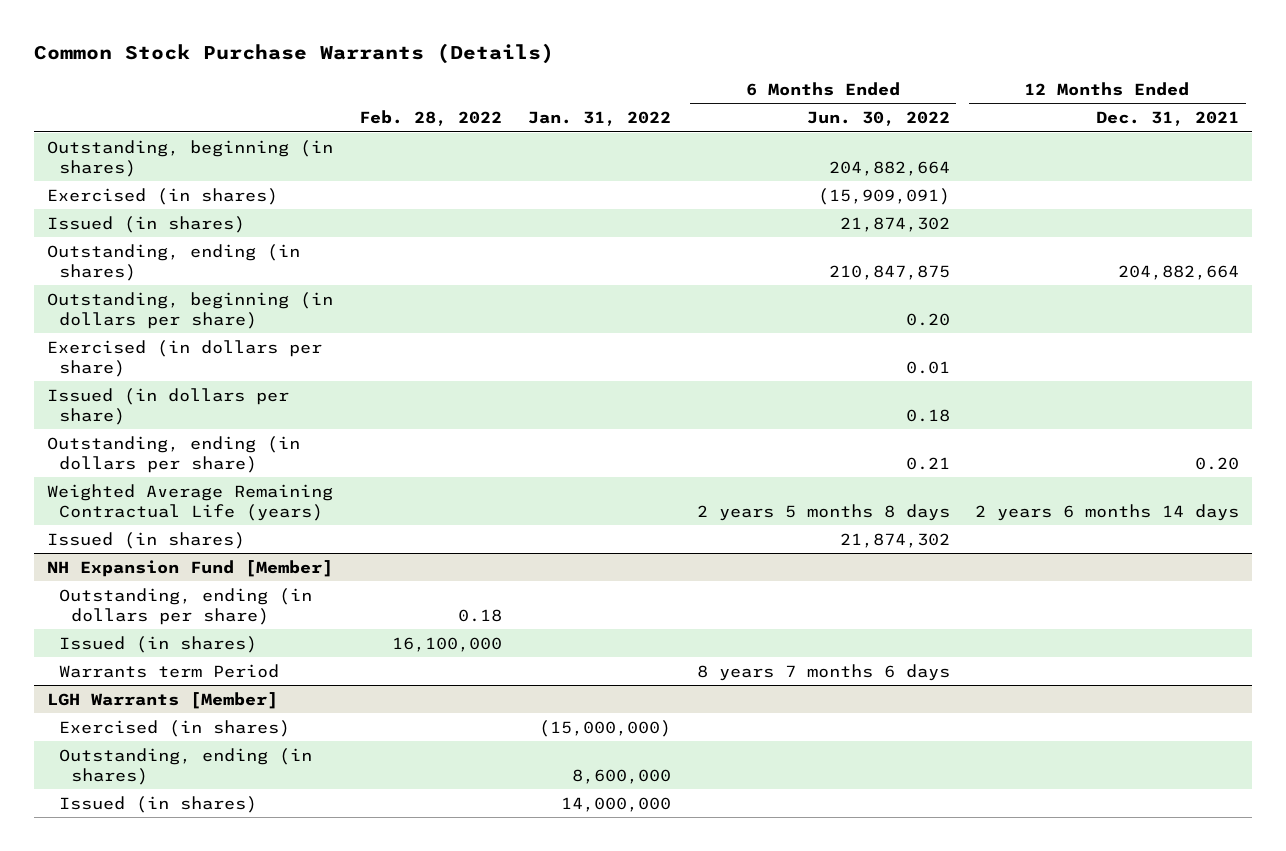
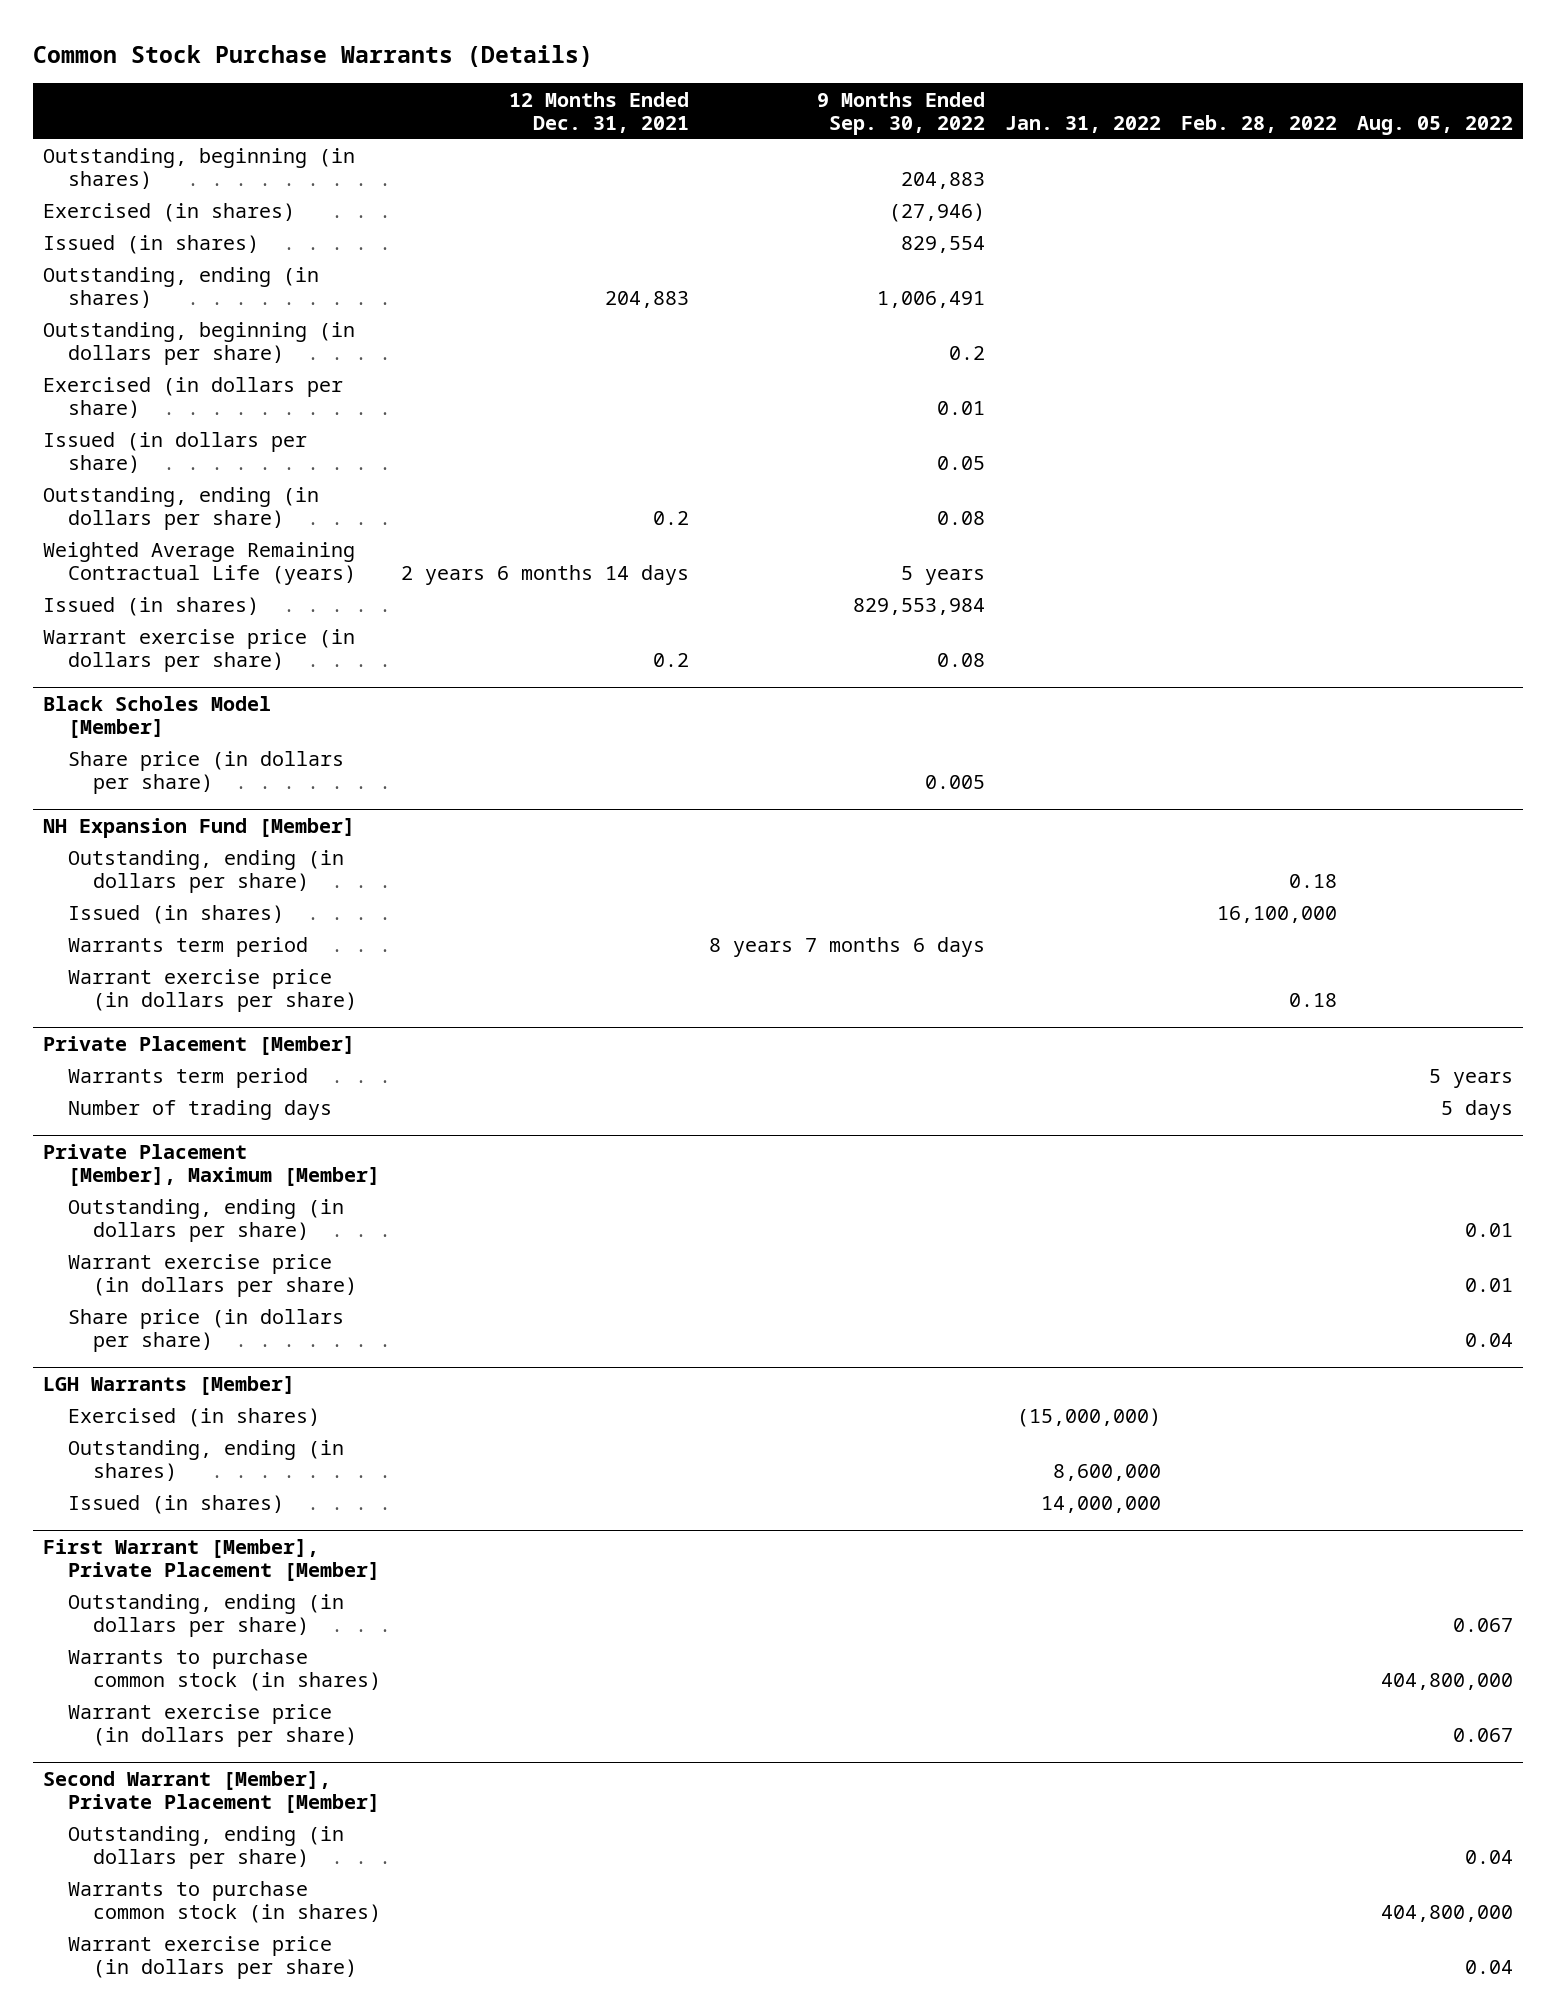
- | Feb. 28, 2022 | Jan. 31, 2022 | 6 Months Ended Jun. 30, 2022 | 12 Months Ended Dec. 31, 2021
+ | 12 Months Ended Dec. 31, 2021 | 9 Months Ended Sep. 30, 2022 | Jan. 31, 2022 | Feb. 28, 2022 | Aug. 05, 2022
- Outstanding, ending (in shares) | | | 210,847,875 | 204,882,664
+ Outstanding, ending (in shares) | 204,883 | 1,006,491 | | |
- Outstanding, ending (in dollars per share) | | | 0.21 | 0.20
+ Outstanding, ending (in dollars per share) | 0.2 | 0.08 | | |
+ Warrant exercise price (in dollars per share) | 0.2 | 0.08 | | |
+ Black Scholes Model [Member]
+ Share price (in dollars per share) | | 0.005 | | |
@ NH Expansion Fund [Member]
- Warrants term Period | | | 8 years 7 months 6 days |
+ Warrants term period | | 8 years 7 months 6 days | | |
+ Warrant exercise price (in dollars per share) | | | | 0.18 |
+ Private Placement [Member]
+ Warrants term period | | | | | 5 years
+ Number of trading days | | | | | 5 days
+ Private Placement [Member], Maximum [Member]
+ Outstanding, ending (in dollars per share) | | | | | 0.01
+ Warrant exercise price (in dollars per share) | | | | | 0.01
+ Share price (in dollars per share) | | | | | 0.04
+ First Warrant [Member], Private Placement [Member]
+ Outstanding, ending (in dollars per share) | | | | | 0.067
+ Warrants to purchase common stock (in shares) | | | | | 404,800,000
+ Warrant exercise price (in dollars per share) | | | | | 0.067
+ Second Warrant [Member], Private Placement [Member]
+ Outstanding, ending (in dollars per share) | | | | | 0.04
+ Warrants to purchase common stock (in shares) | | | | | 404,800,000
+ Warrant exercise price (in dollars per share) | | | | | 0.04

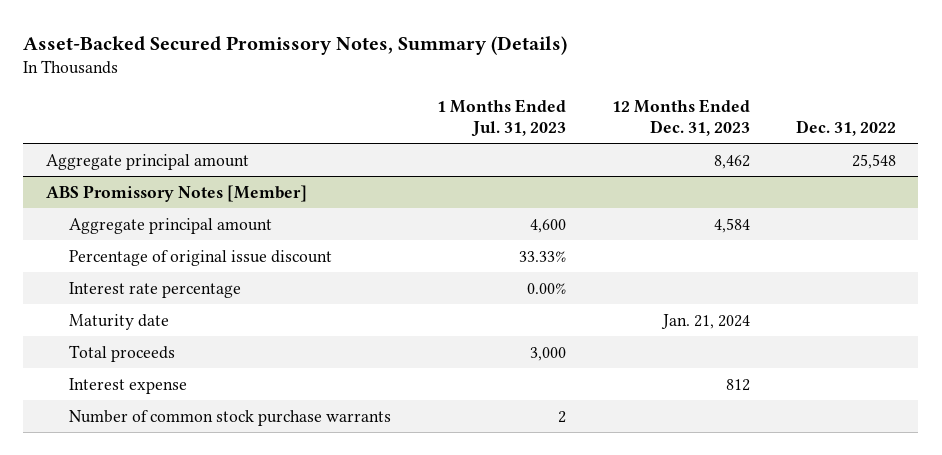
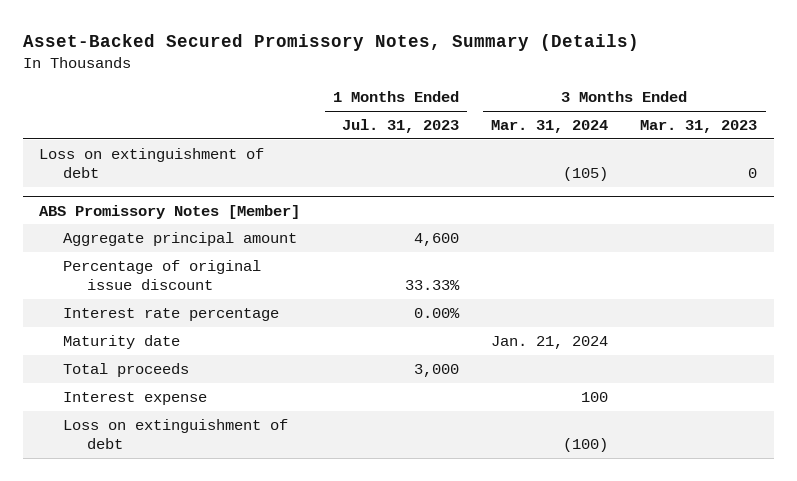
- | 1 Months Ended Jul. 31, 2023 | 12 Months Ended Dec. 31, 2023 | Dec. 31, 2022
+ | 1 Months Ended Jul. 31, 2023 | 3 Months Ended Mar. 31, 2024 | 3 Months Ended Mar. 31, 2023
- Aggregate principal amount | | 8,462 | 25,548
+ Loss on extinguishment of debt | | (105) | 0
@ ABS Promissory Notes [Member]
- Number of common stock purchase warrants | 2 | |
+ Loss on extinguishment of debt | | (100) |

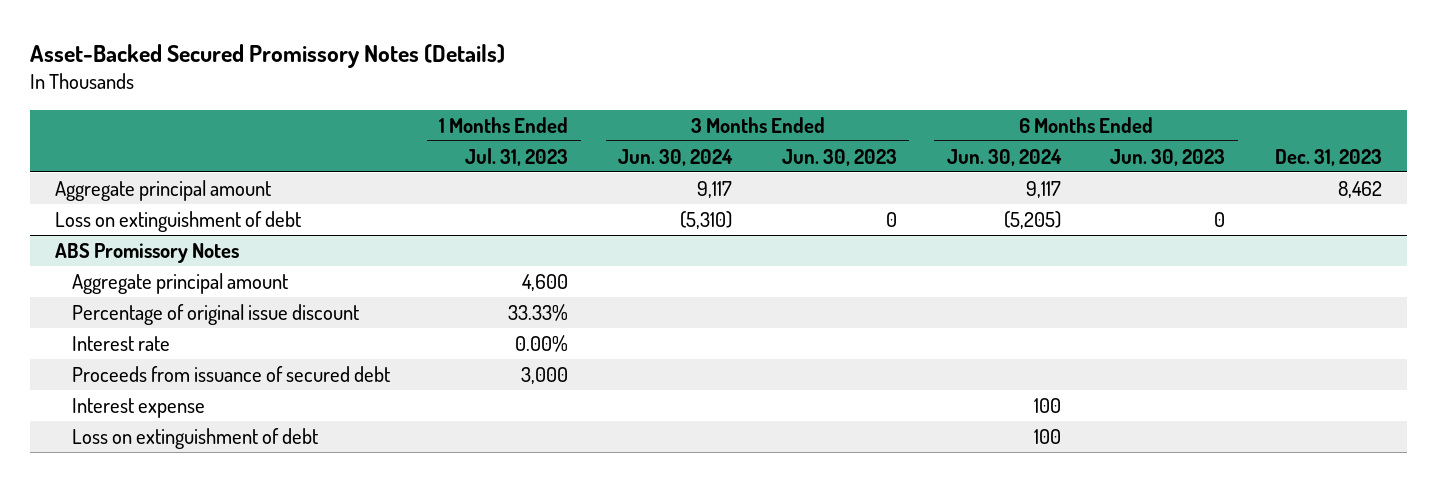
- Asset-Backed Secured Promissory Notes, Summary (Details)
+ Asset-Backed Secured Promissory Notes (Details)
- | 1 Months Ended Jul. 31, 2023 | 3 Months Ended Mar. 31, 2024 | 3 Months Ended Mar. 31, 2023
+ | 1 Months Ended Jul. 31, 2023 | 3 Months Ended Jun. 30, 2024 | 3 Months Ended Jun. 30, 2023 | 6 Months Ended Jun. 30, 2024 | 6 Months Ended Jun. 30, 2023 | Dec. 31, 2023
+ Aggregate principal amount | | 9,117 | | 9,117 | | 8,462
- ABS Promissory Notes [Member]
+ ABS Promissory Notes
- Interest rate percentage | 0.00% | |
- Maturity date | | Jan. 21, 2024 |
- Total proceeds | 3,000 | |
+ Interest rate | 0.00% | | | | |
+ Proceeds from issuance of secured debt | 3,000 | | | | |

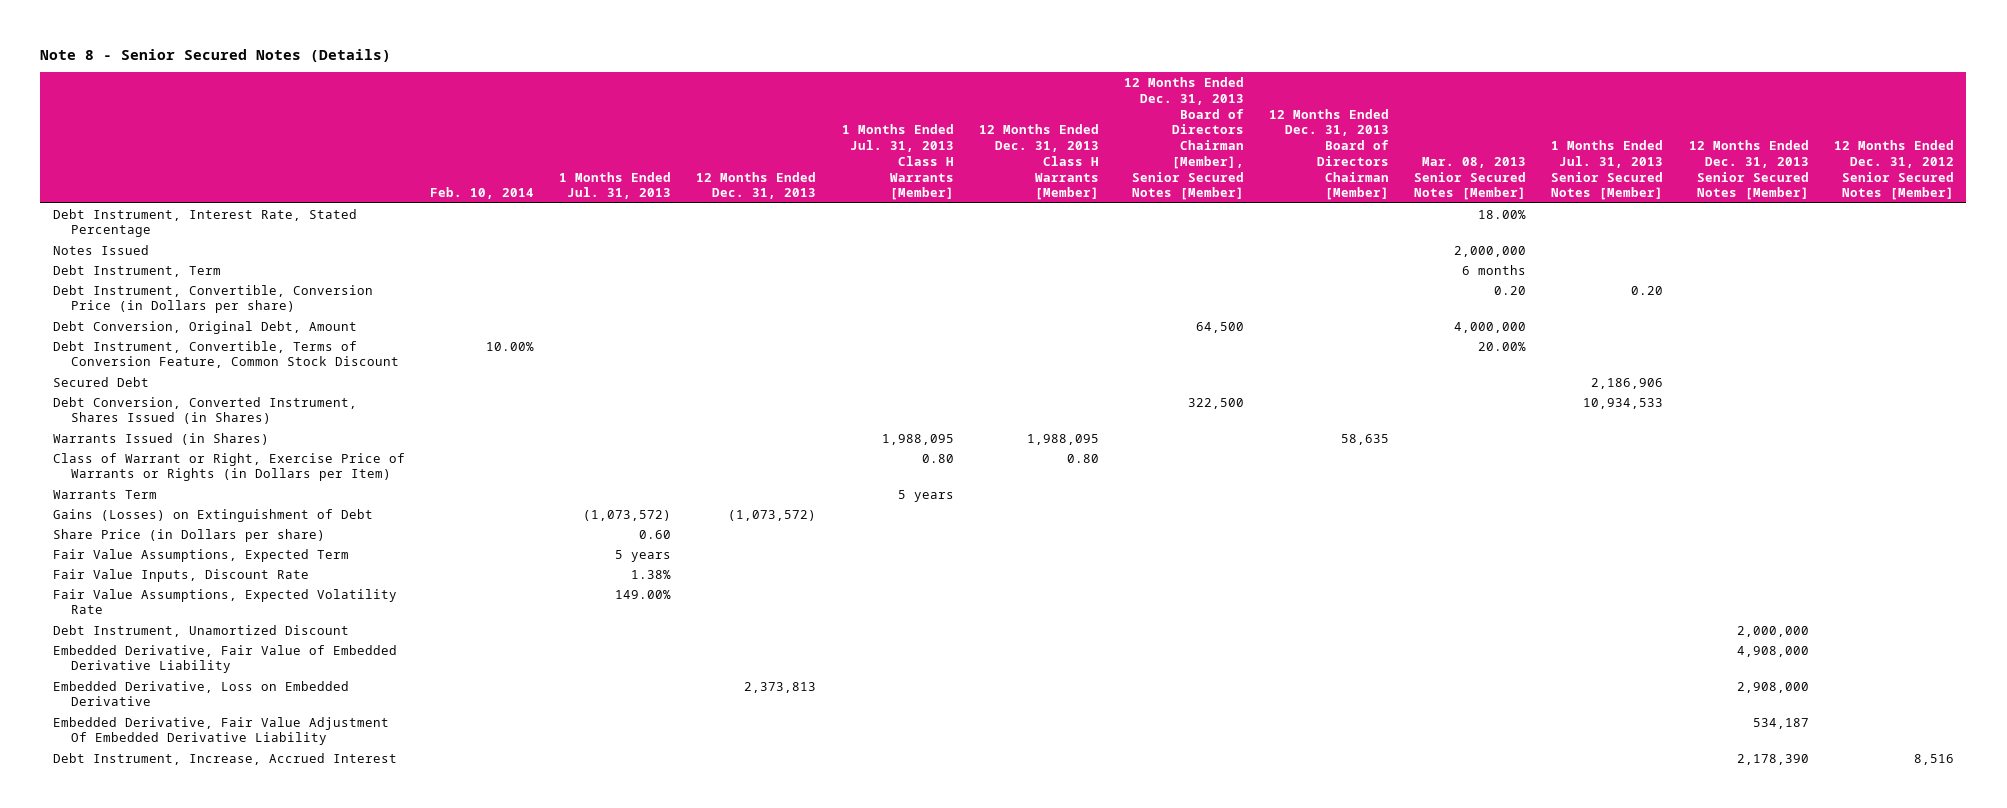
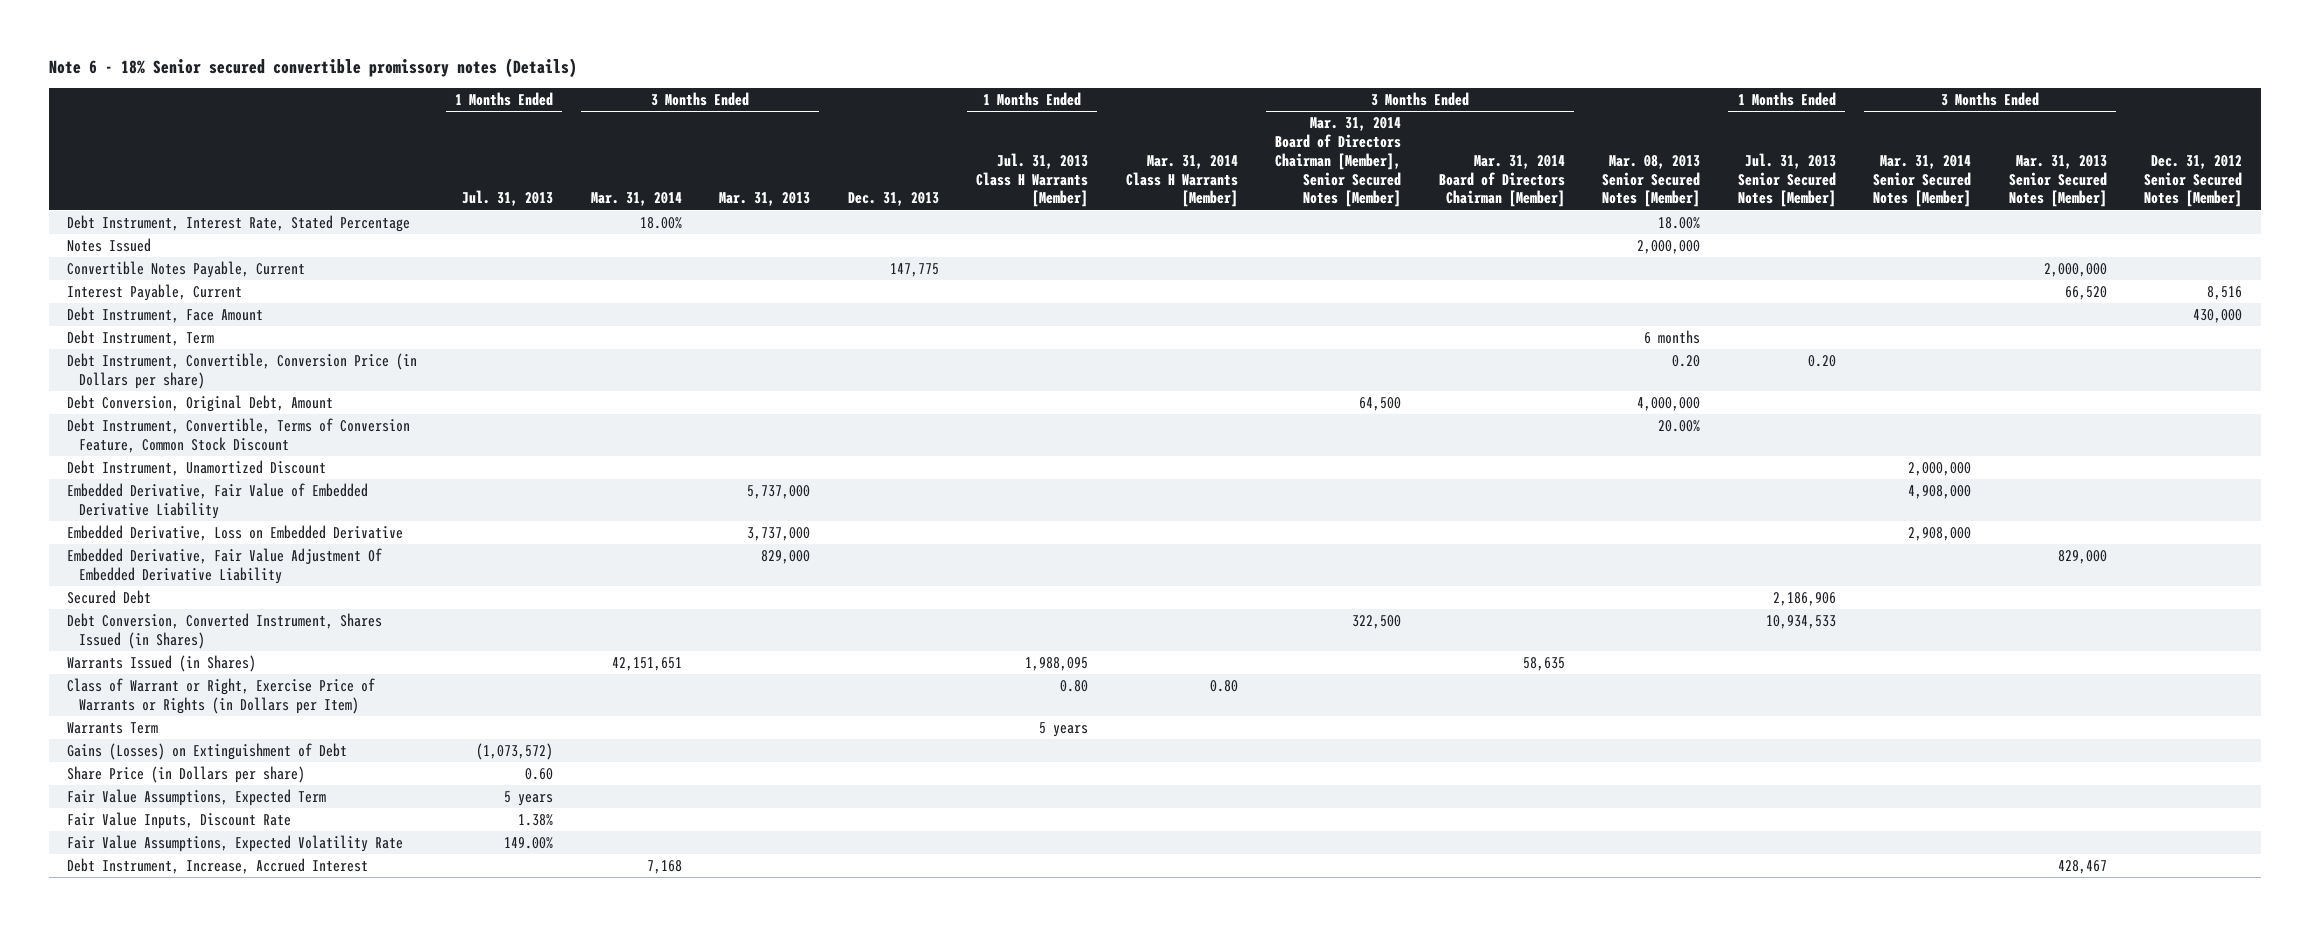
- Note 8 - Senior Secured Notes (Details)
+ Note 6 - 18% Senior secured convertible promissory notes (Details)
- | Feb. 10, 2014 | 1 Months Ended Jul. 31, 2013 | 12 Months Ended Dec. 31, 2013 | 1 Months Ended Jul. 31, 2013 Class H Warrants [Member] | 12 Months Ended Dec. 31, 2013 Class H Warrants [Member] | 12 Months Ended Dec. 31, 2013 Board of Directors Chairman [Member], Senior Secured Notes [Member] | 12 Months Ended Dec. 31, 2013 Board of Directors Chairman [Member] | Mar. 08, 2013 Senior Secured Notes [Member] | 1 Months Ended Jul. 31, 2013 Senior Secured Notes [Member] | 12 Months Ended Dec. 31, 2013 Senior Secured Notes [Member] | 12 Months Ended Dec. 31, 2012 Senior Secured Notes [Member]
+ | 1 Months Ended Jul. 31, 2013 | 3 Months Ended Mar. 31, 2014 | 3 Months Ended Mar. 31, 2013 | Dec. 31, 2013 | 1 Months Ended Jul. 31, 2013 Class H Warrants [Member] | Mar. 31, 2014 Class H Warrants [Member] | 3 Months Ended Mar. 31, 2014 Board of Directors Chairman [Member], Senior Secured Notes [Member] | 3 Months Ended Mar. 31, 2014 Board of Directors Chairman [Member] | Mar. 08, 2013 Senior Secured Notes [Member] | 1 Months Ended Jul. 31, 2013 Senior Secured Notes [Member] | 3 Months Ended Mar. 31, 2014 Senior Secured Notes [Member] | 3 Months Ended Mar. 31, 2013 Senior Secured Notes [Member] | Dec. 31, 2012 Senior Secured Notes [Member]
+ Convertible Notes Payable, Current | | | | 147,775 | | | | | | | | 2,000,000 |
+ Interest Payable, Current | | | | | | | | | | | | 66,520 | 8,516
+ Debt Instrument, Face Amount | | | | | | | | | | | | | 430,000
moved up: Debt Instrument, Unamortized Discount | | | | | | | | | | | 2,000,000 | |
moved up: Embedded Derivative, Fair Value of Embedded Derivative Liability | | | 5,737,000 | | | | | | | | 4,908,000 | |
moved up: Embedded Derivative, Loss on Embedded Derivative | | | 3,737,000 | | | | | | | | 2,908,000 | |
moved up: Embedded Derivative, Fair Value Adjustment Of Embedded Derivative Liability | | | 829,000 | | | | | | | | | 829,000 |

